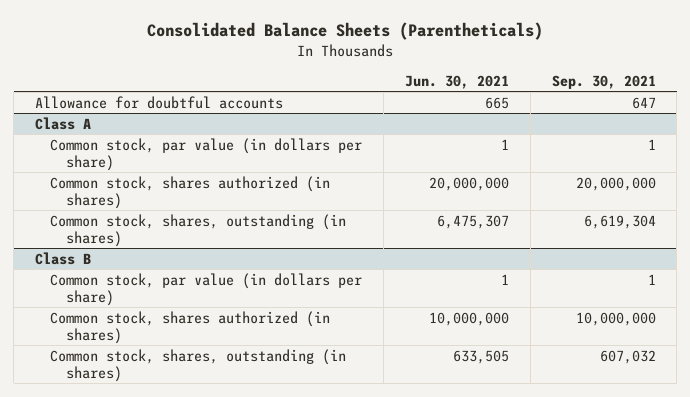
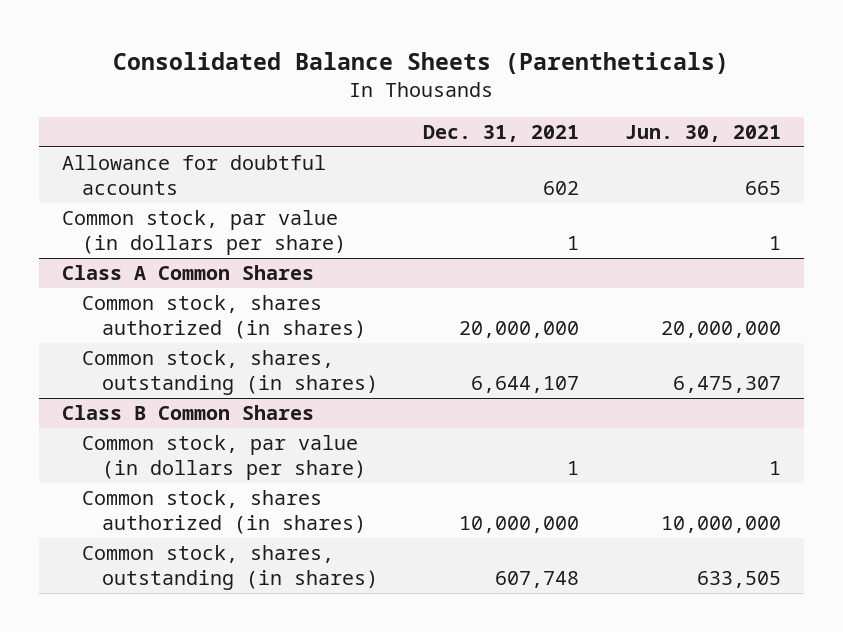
- | Jun. 30, 2021 | Sep. 30, 2021
+ | Dec. 31, 2021 | Jun. 30, 2021
- Class A
+ Class A Common Shares
- Class B
+ Class B Common Shares

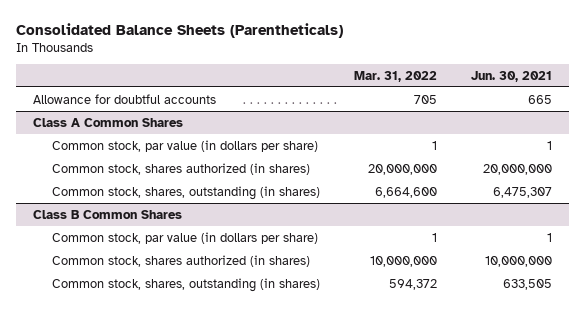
- | Dec. 31, 2021 | Jun. 30, 2021
+ | Mar. 31, 2022 | Jun. 30, 2021
- Common stock, par value (in dollars per share) | 1 | 1
@ Class A Common Shares
+ Common stock, par value (in dollars per share) | 1 | 1

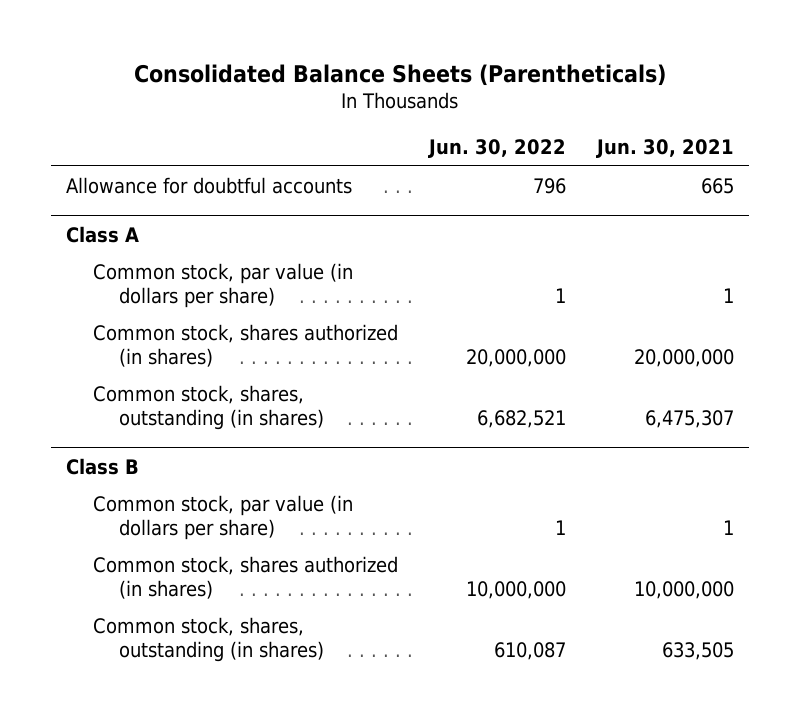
- | Mar. 31, 2022 | Jun. 30, 2021
+ | Jun. 30, 2022 | Jun. 30, 2021
- Class A Common Shares
+ Class A
- Class B Common Shares
+ Class B

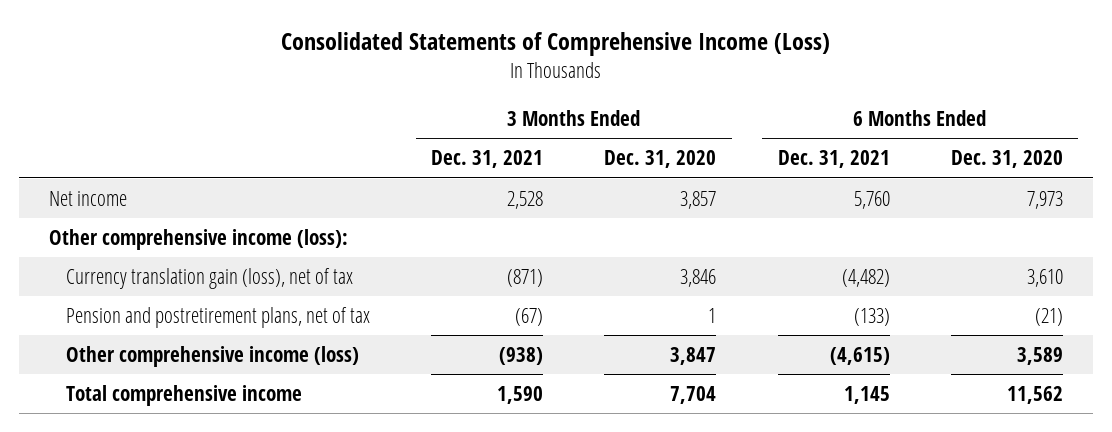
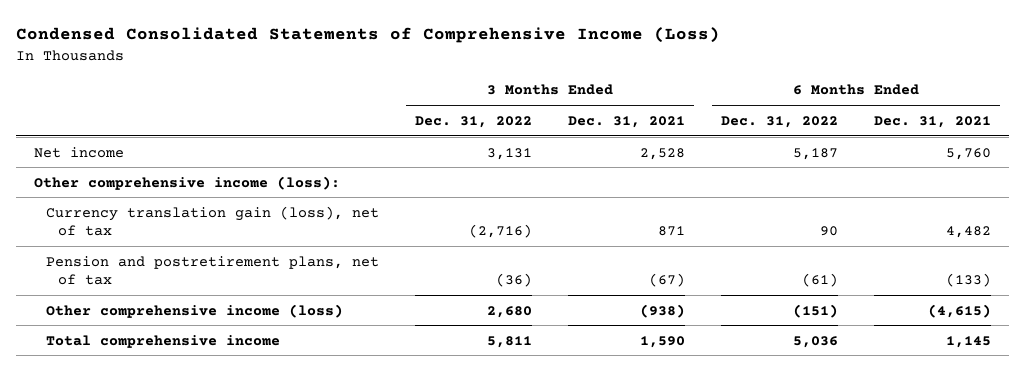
- Consolidated Statements of Comprehensive Income (Loss)
+ Condensed Consolidated Statements of Comprehensive Income (Loss)
- | 3 Months Ended Dec. 31, 2021 | 3 Months Ended Dec. 31, 2020 | 6 Months Ended Dec. 31, 2021 | 6 Months Ended Dec. 31, 2020
+ | 3 Months Ended Dec. 31, 2022 | 3 Months Ended Dec. 31, 2021 | 6 Months Ended Dec. 31, 2022 | 6 Months Ended Dec. 31, 2021
- Currency translation gain (loss), net of tax | (871) | 3,846 | (4,482) | 3,610
+ Currency translation gain (loss), net of tax | (2,716) | 871 | 90 | 4,482

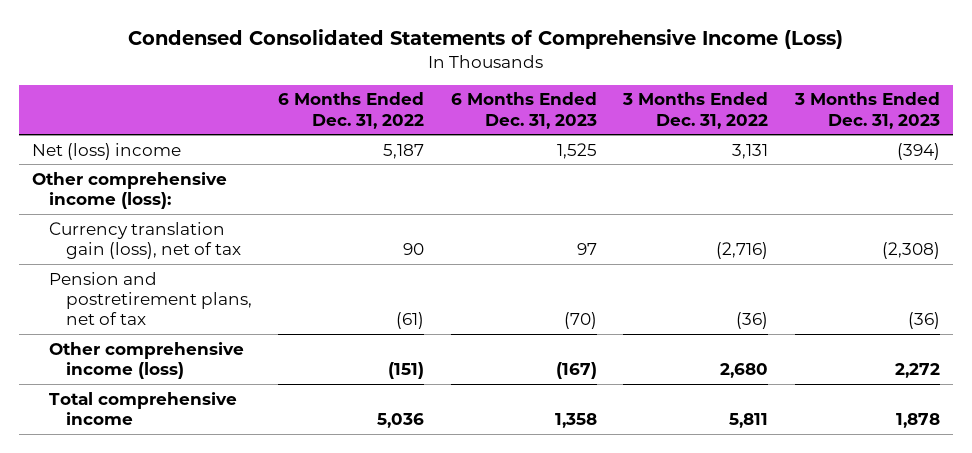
- | 3 Months Ended Dec. 31, 2022 | 3 Months Ended Dec. 31, 2021 | 6 Months Ended Dec. 31, 2022 | 6 Months Ended Dec. 31, 2021
+ | 6 Months Ended Dec. 31, 2022 | 6 Months Ended Dec. 31, 2023 | 3 Months Ended Dec. 31, 2022 | 3 Months Ended Dec. 31, 2023
- Net income | 3,131 | 2,528 | 5,187 | 5,760
+ Net (loss) income | 5,187 | 1,525 | 3,131 | (394)

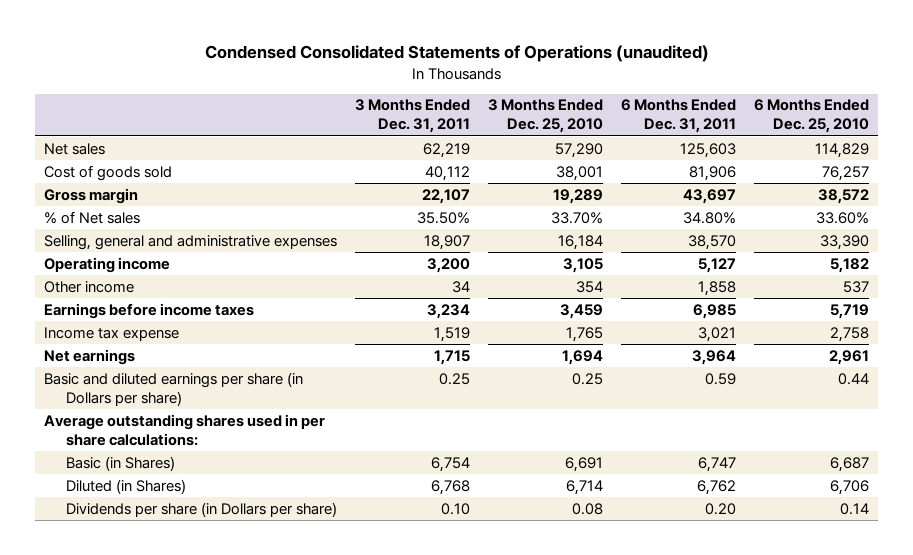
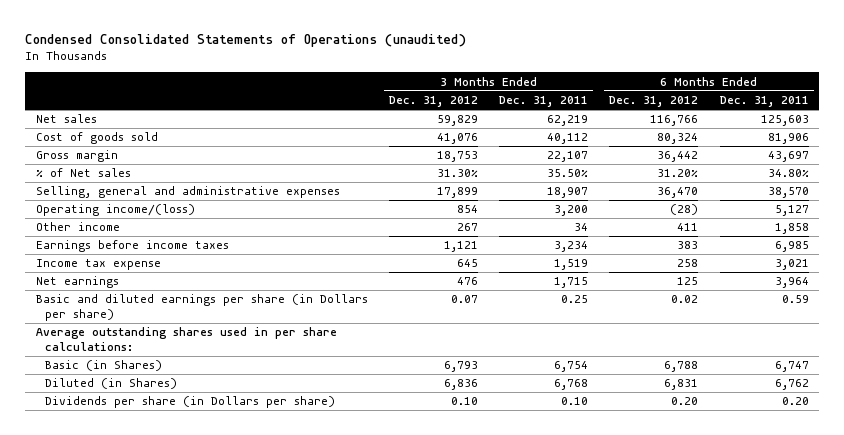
- | 3 Months Ended Dec. 31, 2011 | 3 Months Ended Dec. 25, 2010 | 6 Months Ended Dec. 31, 2011 | 6 Months Ended Dec. 25, 2010
+ | 3 Months Ended Dec. 31, 2012 | 3 Months Ended Dec. 31, 2011 | 6 Months Ended Dec. 31, 2012 | 6 Months Ended Dec. 31, 2011
- Operating income | 3,200 | 3,105 | 5,127 | 5,182
+ Operating income/(loss) | 854 | 3,200 | (28) | 5,127

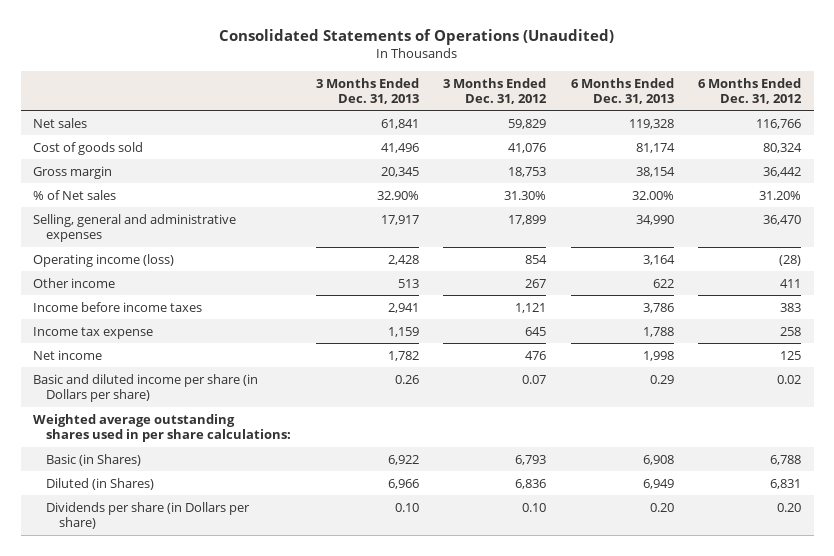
- Condensed Consolidated Statements of Operations (unaudited)
+ Consolidated Statements of Operations (Unaudited)
- | 3 Months Ended Dec. 31, 2012 | 3 Months Ended Dec. 31, 2011 | 6 Months Ended Dec. 31, 2012 | 6 Months Ended Dec. 31, 2011
+ | 3 Months Ended Dec. 31, 2013 | 3 Months Ended Dec. 31, 2012 | 6 Months Ended Dec. 31, 2013 | 6 Months Ended Dec. 31, 2012
- Operating income/(loss) | 854 | 3,200 | (28) | 5,127
+ Operating income (loss) | 2,428 | 854 | 3,164 | (28)
- Earnings before income taxes | 1,121 | 3,234 | 383 | 6,985
+ Income before income taxes | 2,941 | 1,121 | 3,786 | 383
- Net earnings | 476 | 1,715 | 125 | 3,964
- Basic and diluted earnings per share (in Dollars per share) | 0.07 | 0.25 | 0.02 | 0.59
- Average outstanding shares used in per share calculations:
+ Net income | 1,782 | 476 | 1,998 | 125
+ Basic and diluted income per share (in Dollars per share) | 0.26 | 0.07 | 0.29 | 0.02
+ Weighted average outstanding shares used in per share calculations:

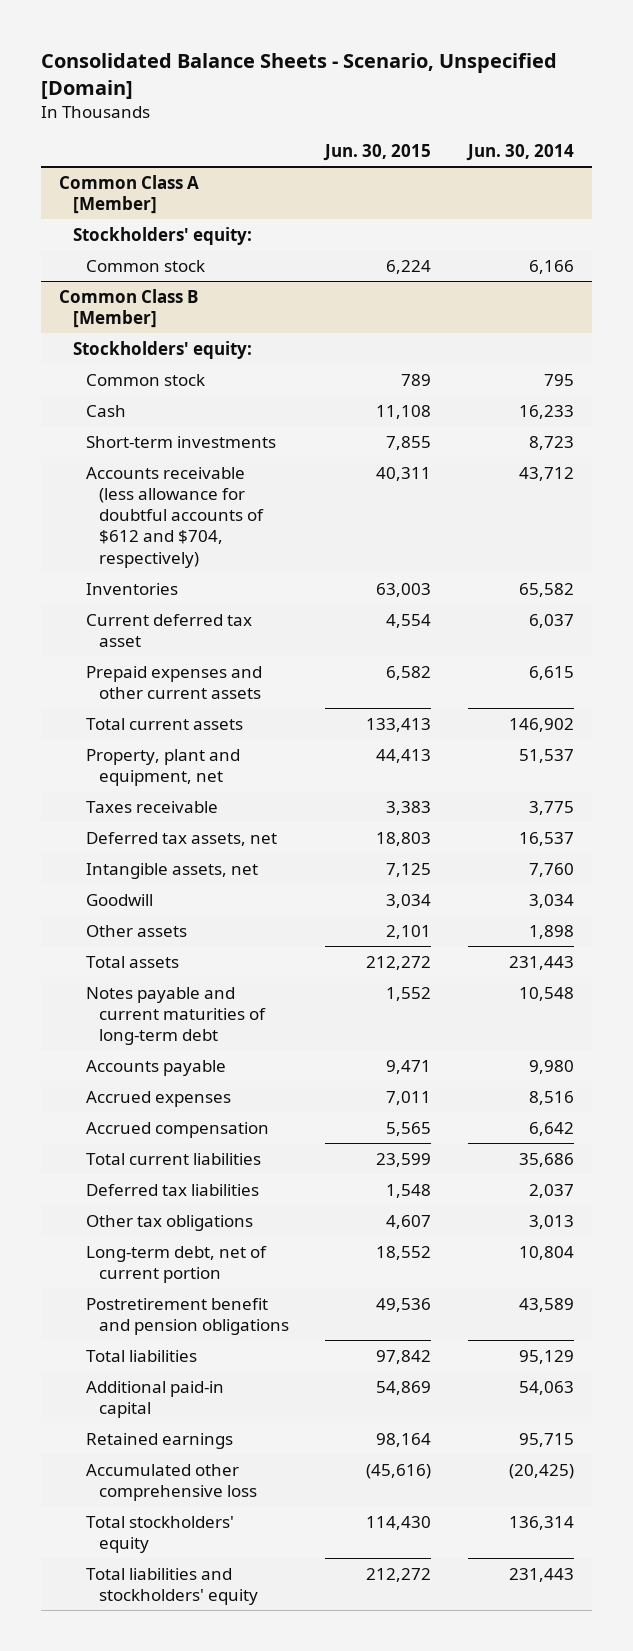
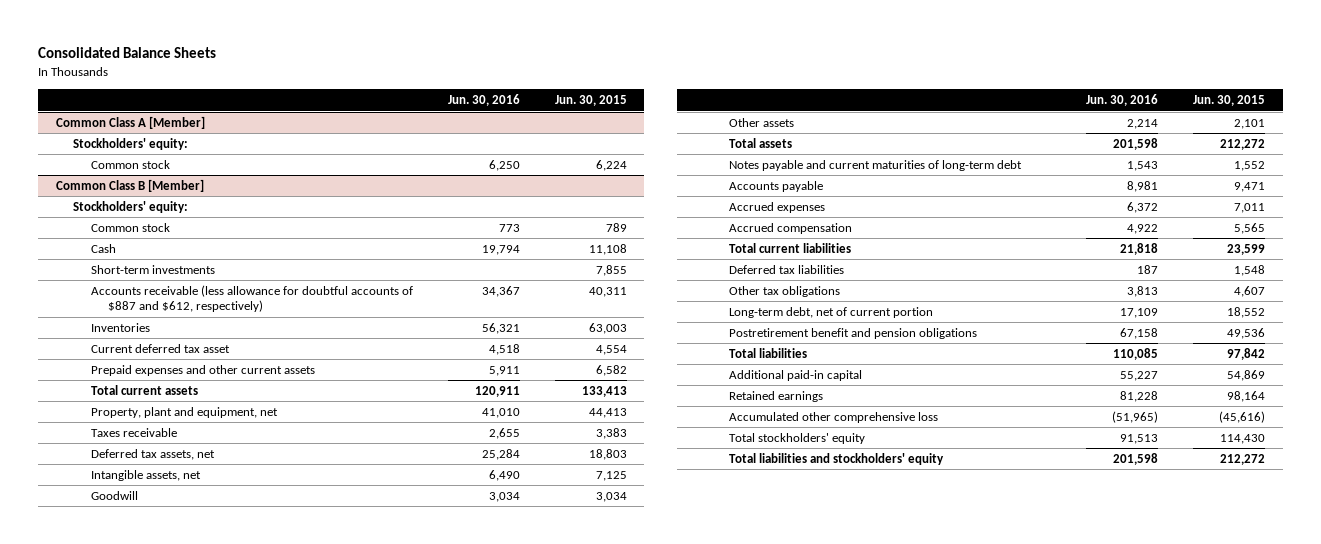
- Consolidated Balance Sheets - Scenario, Unspecified [Domain]
+ Consolidated Balance Sheets
- | Jun. 30, 2015 | Jun. 30, 2014
+ | Jun. 30, 2016 | Jun. 30, 2015
@ Common Class B [Member]
- Accounts receivable (less allowance for doubtful accounts of $612 and $704, respectively) | 40,311 | 43,712
+ Accounts receivable (less allowance for doubtful accounts of $887 and $612, respectively) | 34,367 | 40,311

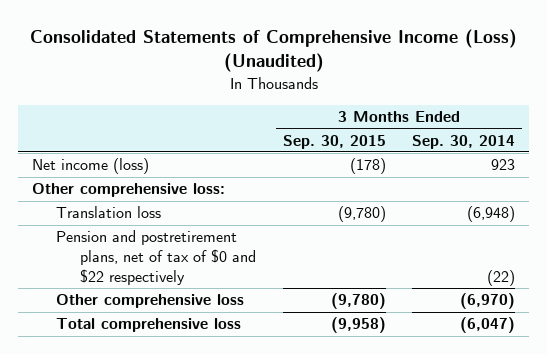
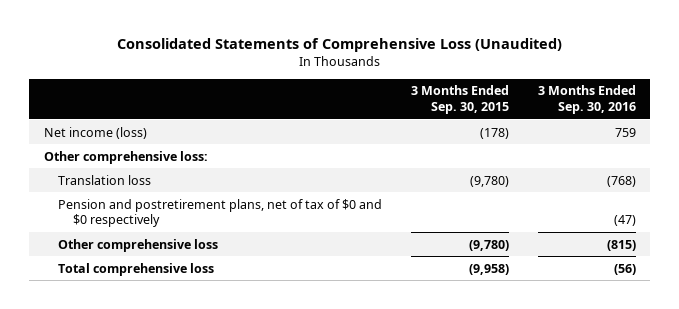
- Consolidated Statements of Comprehensive Income (Loss) (Unaudited)
+ Consolidated Statements of Comprehensive Loss (Unaudited)
- | 3 Months Ended Sep. 30, 2015 | 3 Months Ended Sep. 30, 2014
+ | 3 Months Ended Sep. 30, 2015 | 3 Months Ended Sep. 30, 2016
- Pension and postretirement plans, net of tax of $0 and $22 respectively | | (22)
+ Pension and postretirement plans, net of tax of $0 and $0 respectively | | (47)

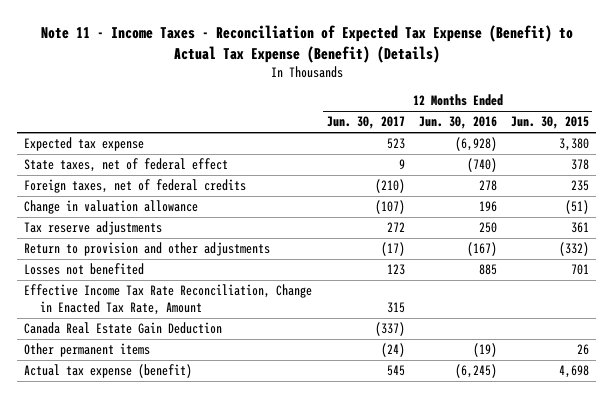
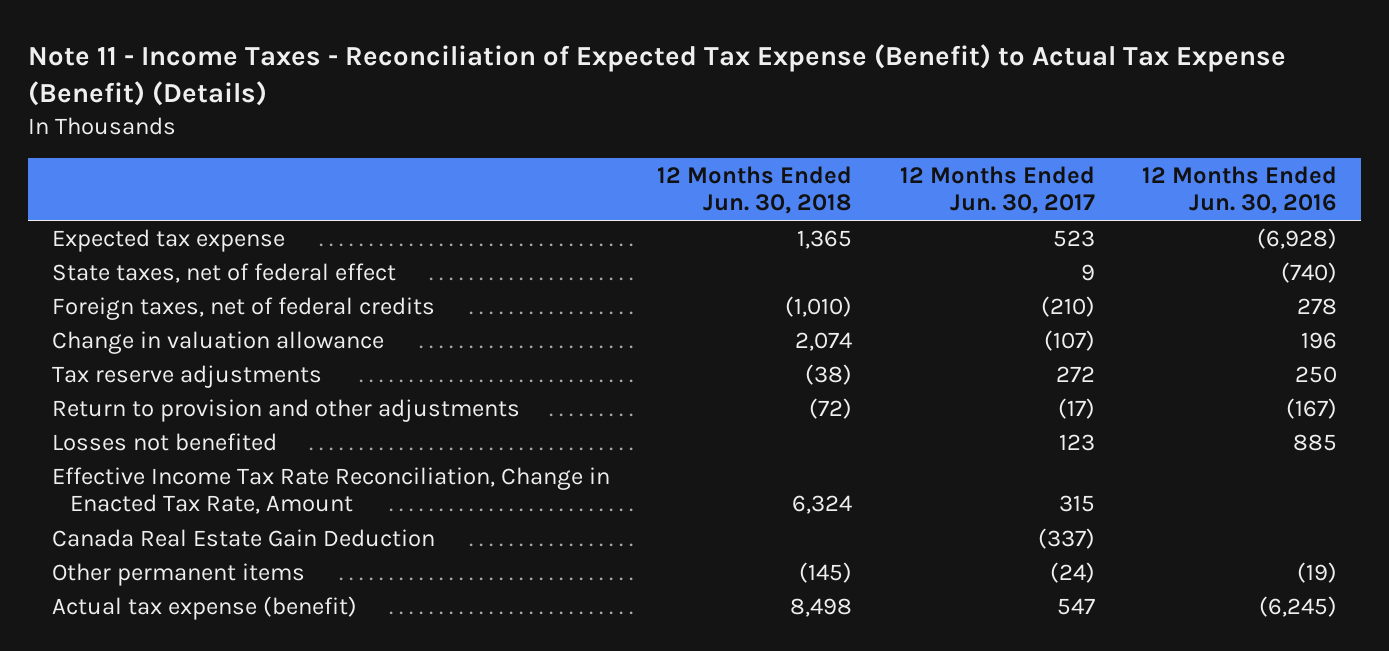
- | 12 Months Ended Jun. 30, 2017 | 12 Months Ended Jun. 30, 2016 | 12 Months Ended Jun. 30, 2015
+ | 12 Months Ended Jun. 30, 2018 | 12 Months Ended Jun. 30, 2017 | 12 Months Ended Jun. 30, 2016
- Actual tax expense (benefit) | 545 | (6,245) | 4,698
+ Actual tax expense (benefit) | 8,498 | 547 | (6,245)

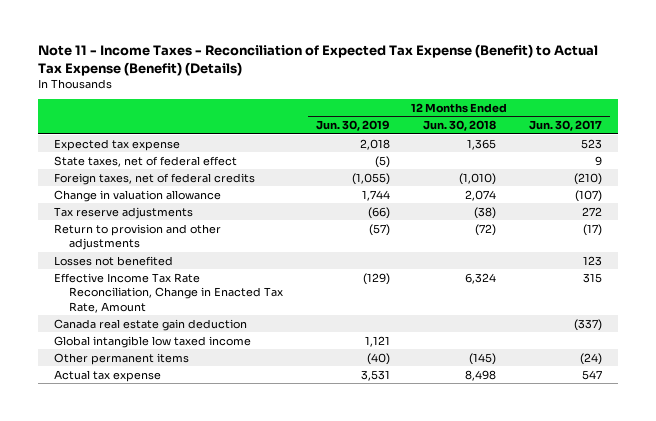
- | 12 Months Ended Jun. 30, 2018 | 12 Months Ended Jun. 30, 2017 | 12 Months Ended Jun. 30, 2016
+ | 12 Months Ended Jun. 30, 2019 | 12 Months Ended Jun. 30, 2018 | 12 Months Ended Jun. 30, 2017
- Canada Real Estate Gain Deduction | | (337) |
+ Canada real estate gain deduction | | | (337)
+ Global intangible low taxed income | 1,121 | |
- Actual tax expense (benefit) | 8,498 | 547 | (6,245)
+ Actual tax expense | 3,531 | 8,498 | 547

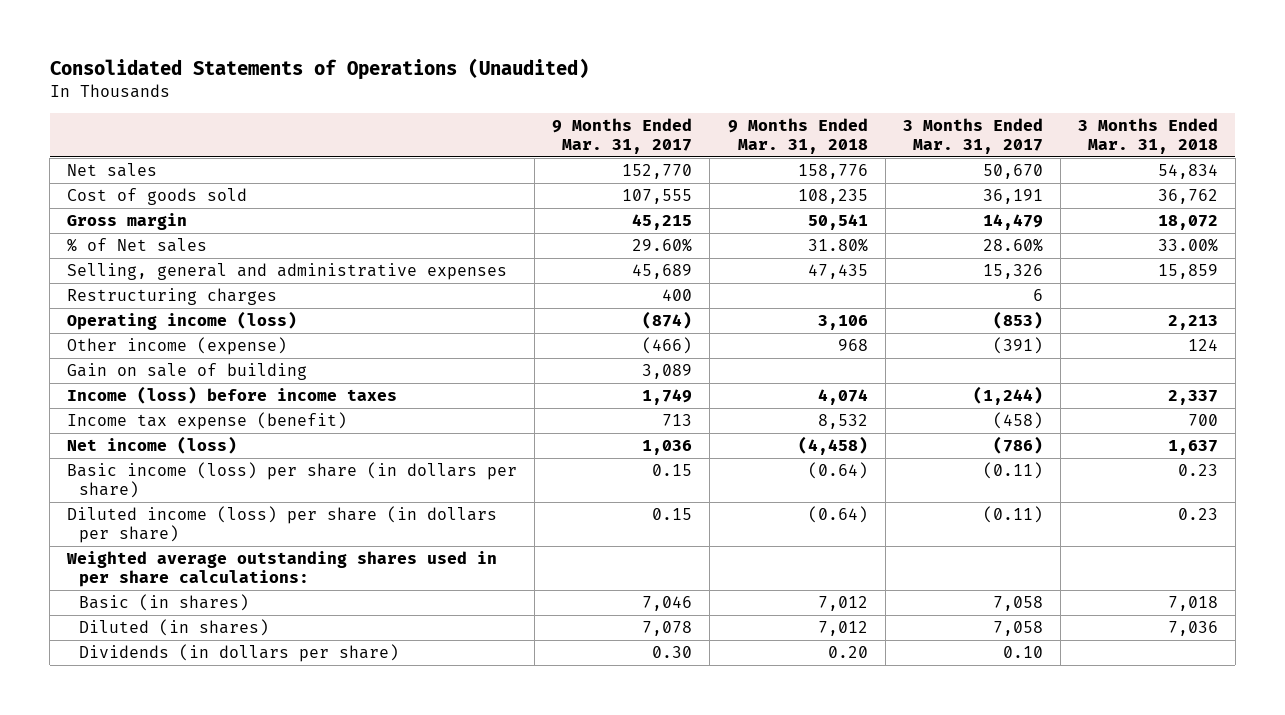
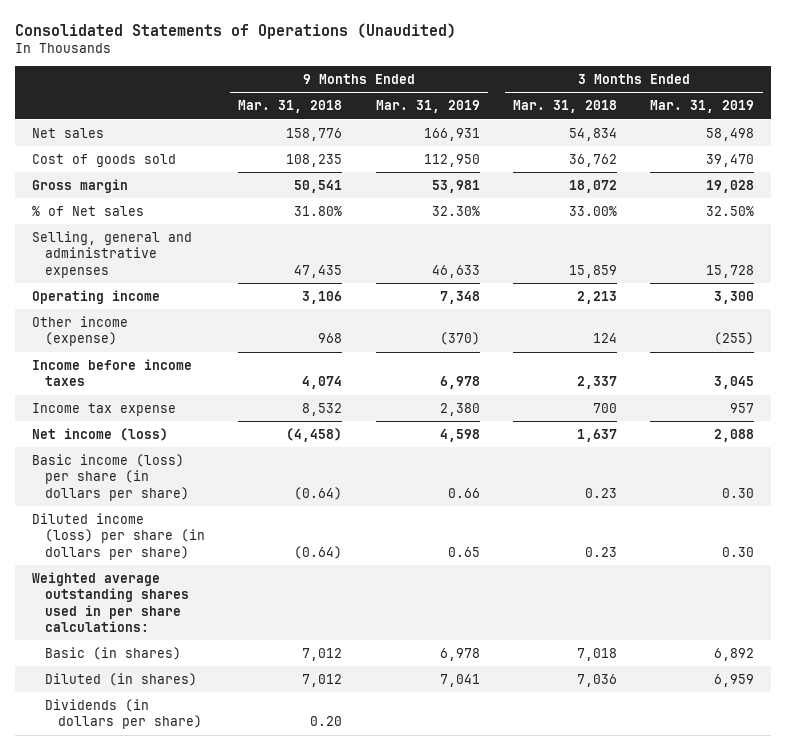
- | 9 Months Ended Mar. 31, 2017 | 9 Months Ended Mar. 31, 2018 | 3 Months Ended Mar. 31, 2017 | 3 Months Ended Mar. 31, 2018
+ | 9 Months Ended Mar. 31, 2018 | 9 Months Ended Mar. 31, 2019 | 3 Months Ended Mar. 31, 2018 | 3 Months Ended Mar. 31, 2019
- Restructuring charges | 400 | | 6 |
- Operating income (loss) | (874) | 3,106 | (853) | 2,213
+ Operating income | 3,106 | 7,348 | 2,213 | 3,300
- Gain on sale of building | 3,089 | | |
- Income (loss) before income taxes | 1,749 | 4,074 | (1,244) | 2,337
- Income tax expense (benefit) | 713 | 8,532 | (458) | 700
+ Income before income taxes | 4,074 | 6,978 | 2,337 | 3,045
+ Income tax expense | 8,532 | 2,380 | 700 | 957

